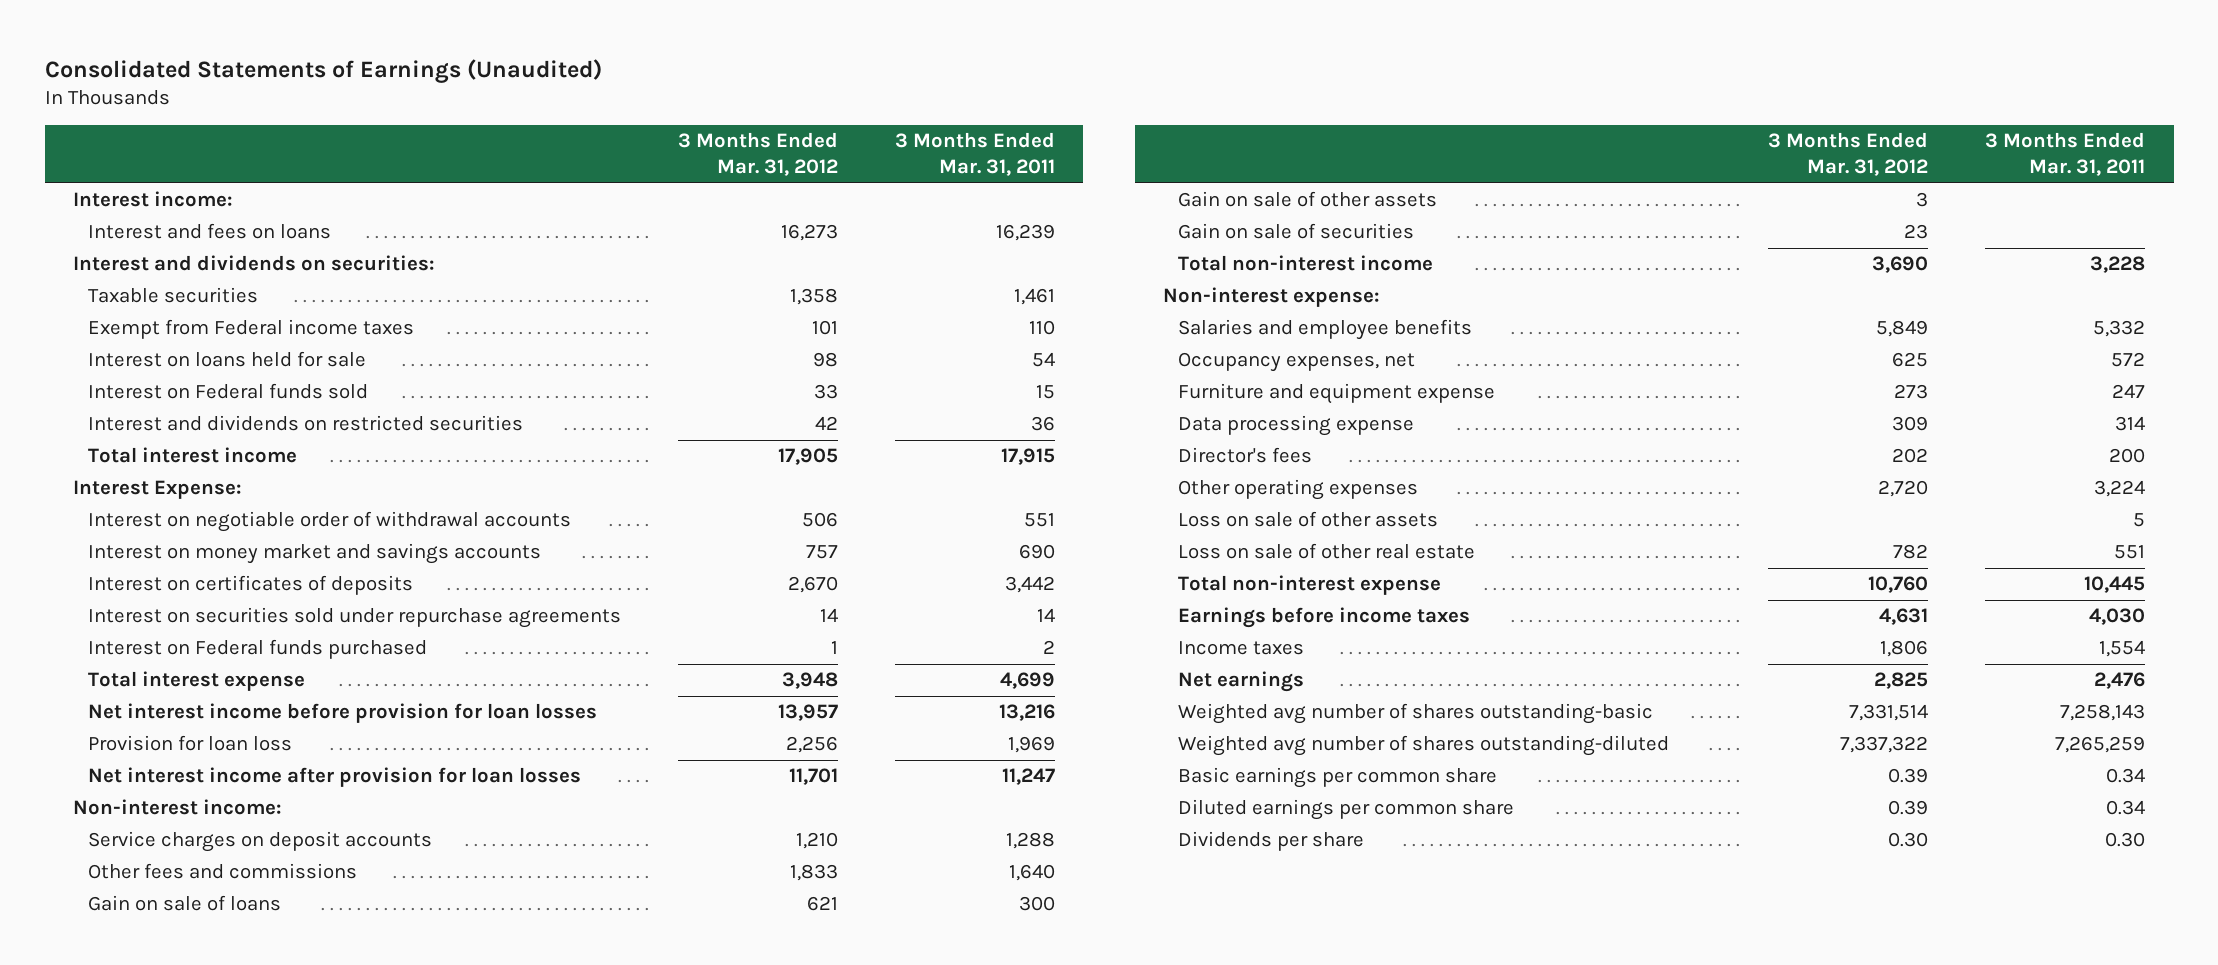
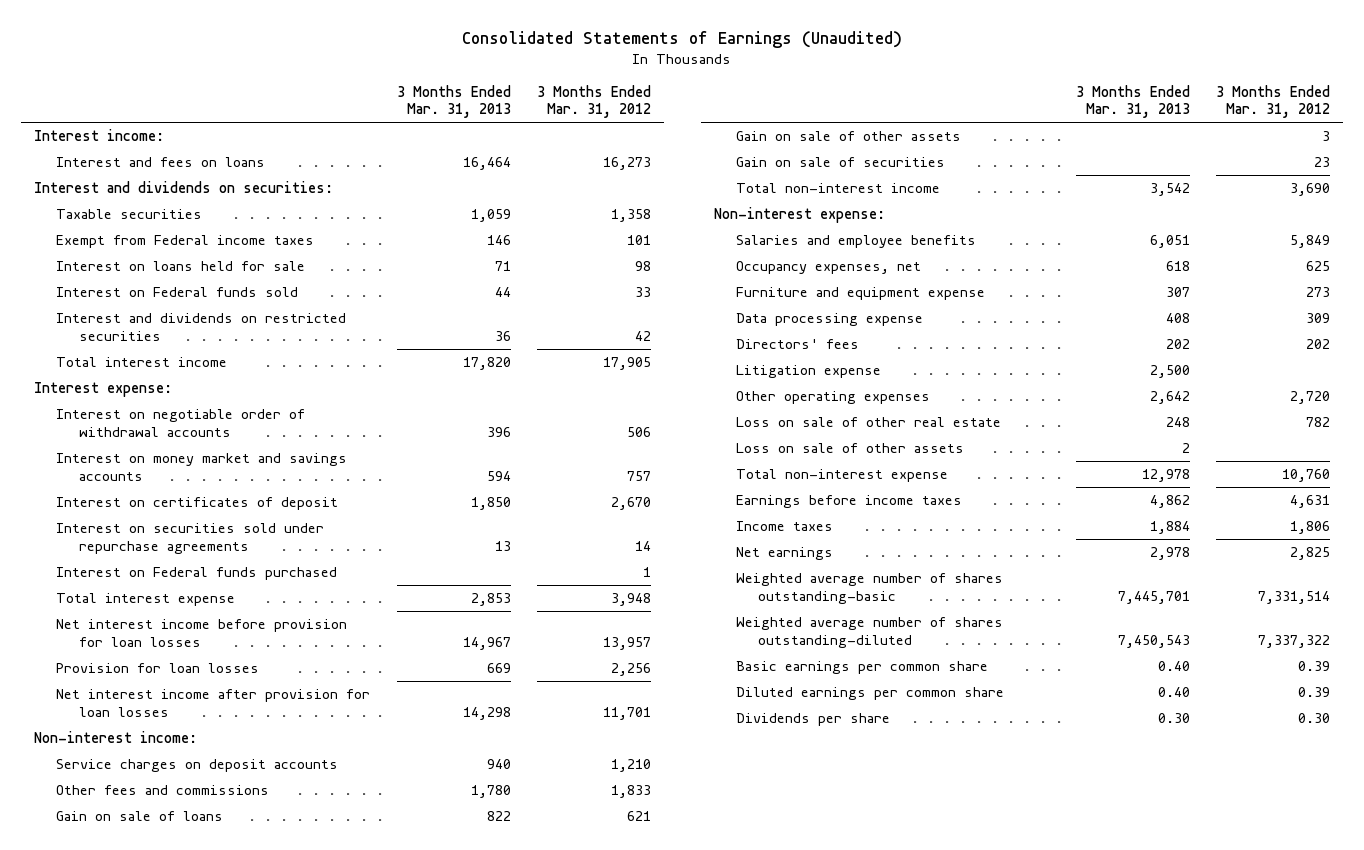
- | 3 Months Ended Mar. 31, 2012 | 3 Months Ended Mar. 31, 2011
+ | 3 Months Ended Mar. 31, 2013 | 3 Months Ended Mar. 31, 2012
- Interest Expense:
+ Interest expense:
- Interest on certificates of deposits | 2,670 | 3,442
+ Interest on certificates of deposit | 1,850 | 2,670
- Provision for loan loss | 2,256 | 1,969
+ Provision for loan losses | 669 | 2,256
- Director's fees | 202 | 200
+ Directors' fees | 202 | 202
+ Litigation expense | 2,500 |
moved down: Loss on sale of other assets | 2 |
- Weighted avg number of shares outstanding-basic | 7,331,514 | 7,258,143
- Weighted avg number of shares outstanding-diluted | 7,337,322 | 7,265,259
+ Weighted average number of shares outstanding-basic | 7,445,701 | 7,331,514
+ Weighted average number of shares outstanding-diluted | 7,450,543 | 7,337,322

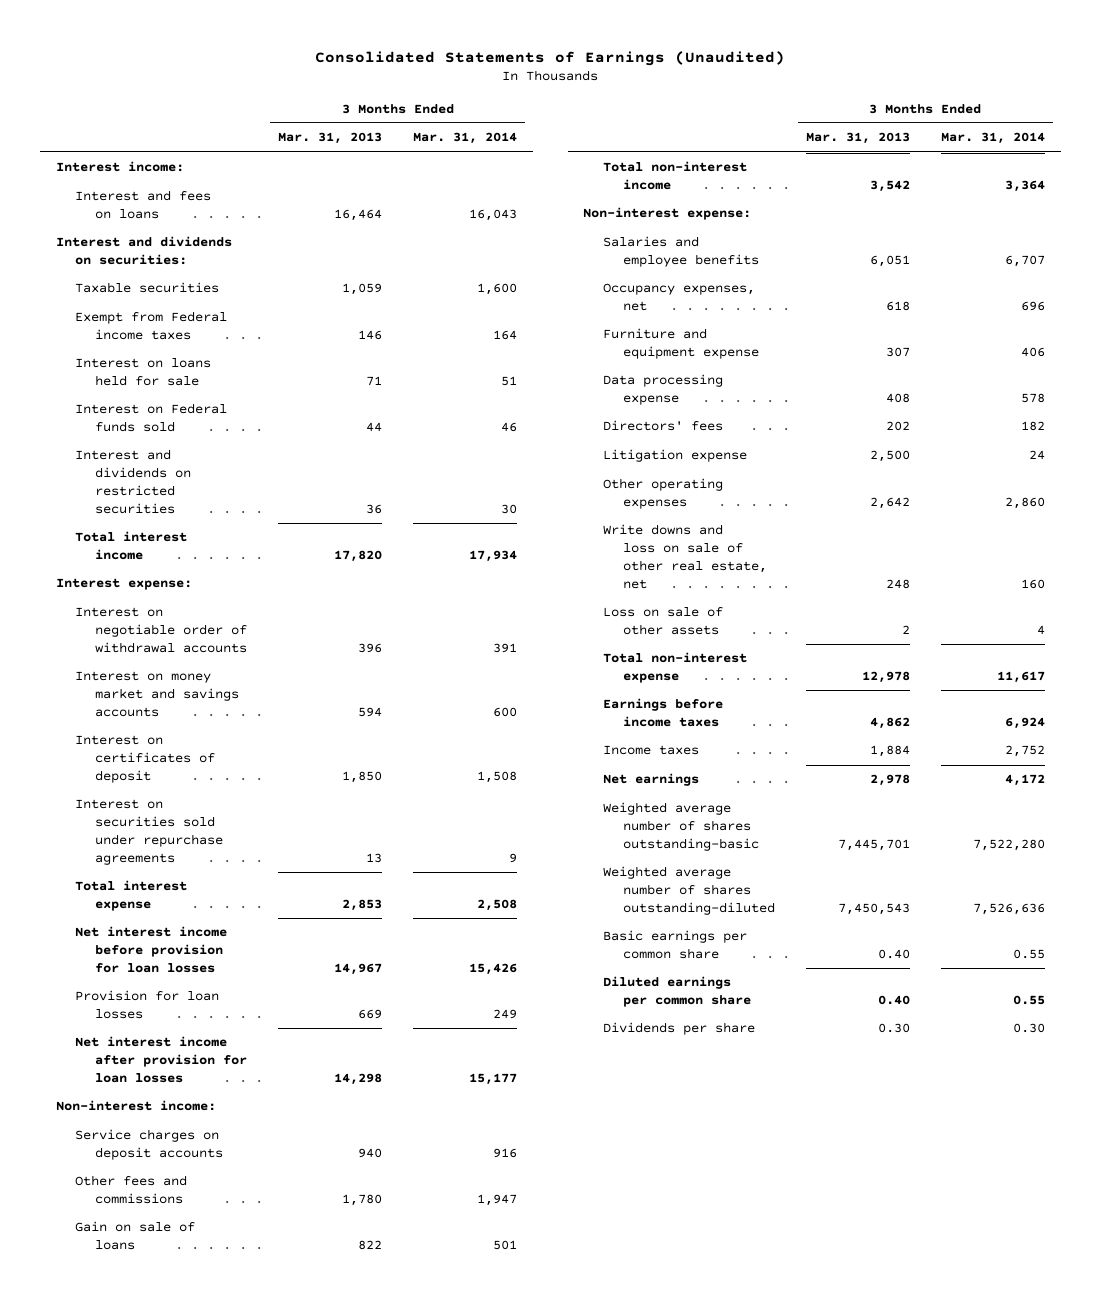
- | 3 Months Ended Mar. 31, 2013 | 3 Months Ended Mar. 31, 2012
+ | 3 Months Ended Mar. 31, 2013 | 3 Months Ended Mar. 31, 2014
- Interest on Federal funds purchased | | 1
- Gain on sale of other assets | | 3
- Gain on sale of securities | | 23
- Loss on sale of other real estate | 248 | 782
+ Write downs and loss on sale of other real estate, net | 248 | 160

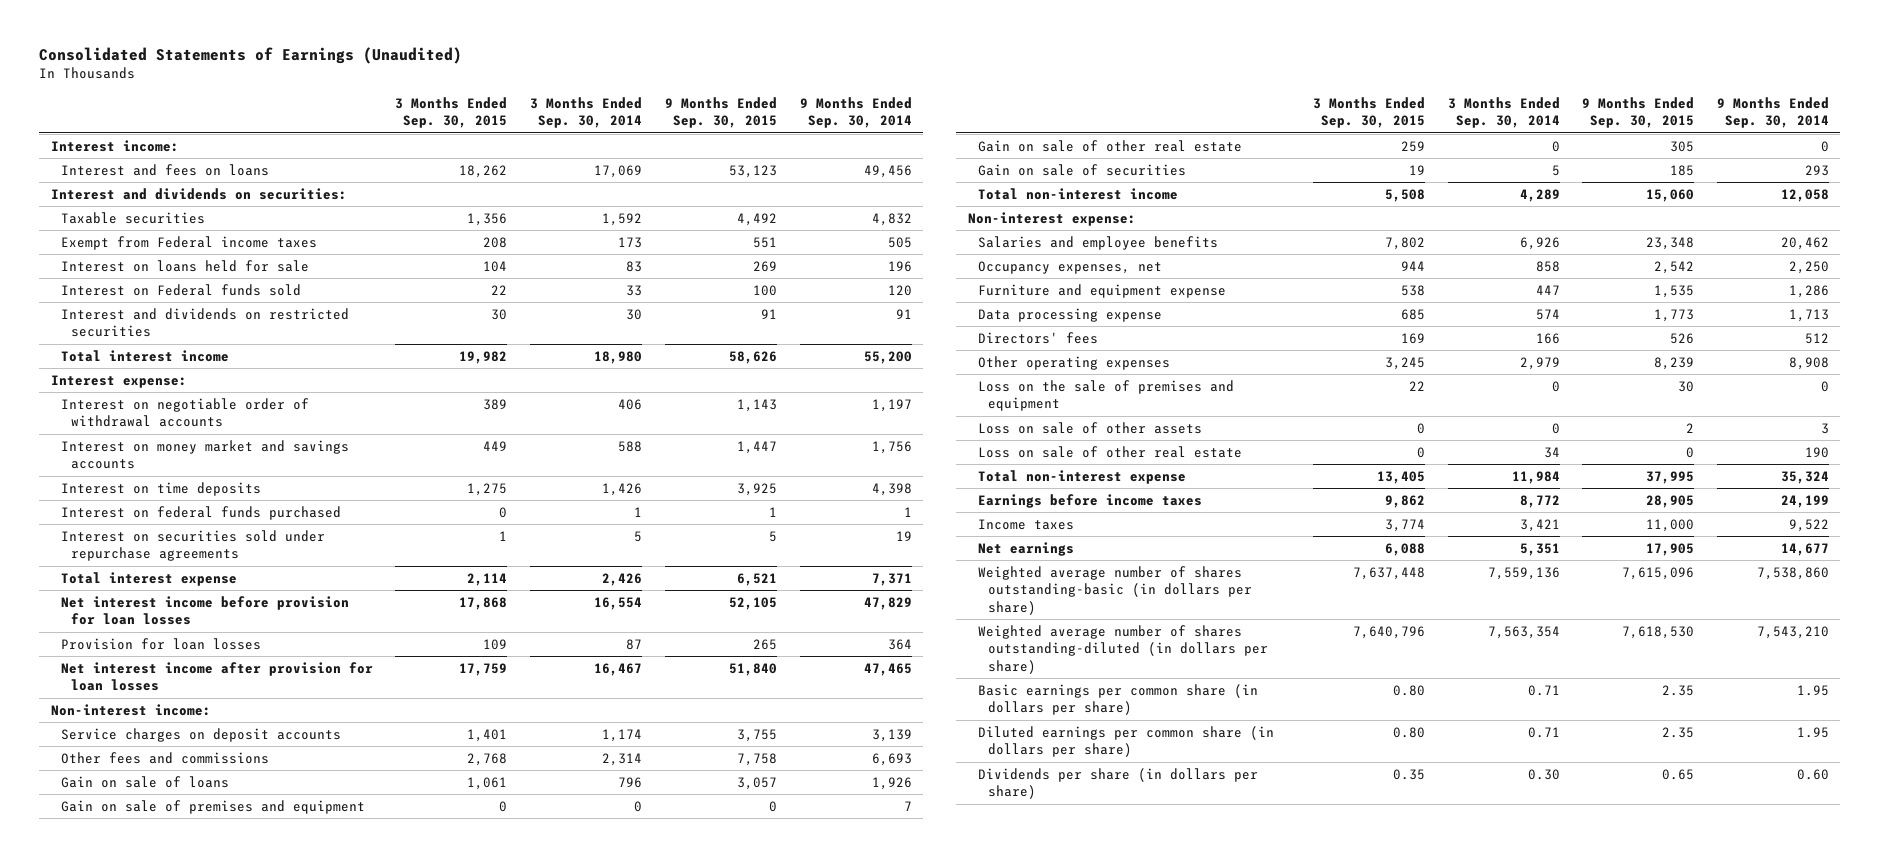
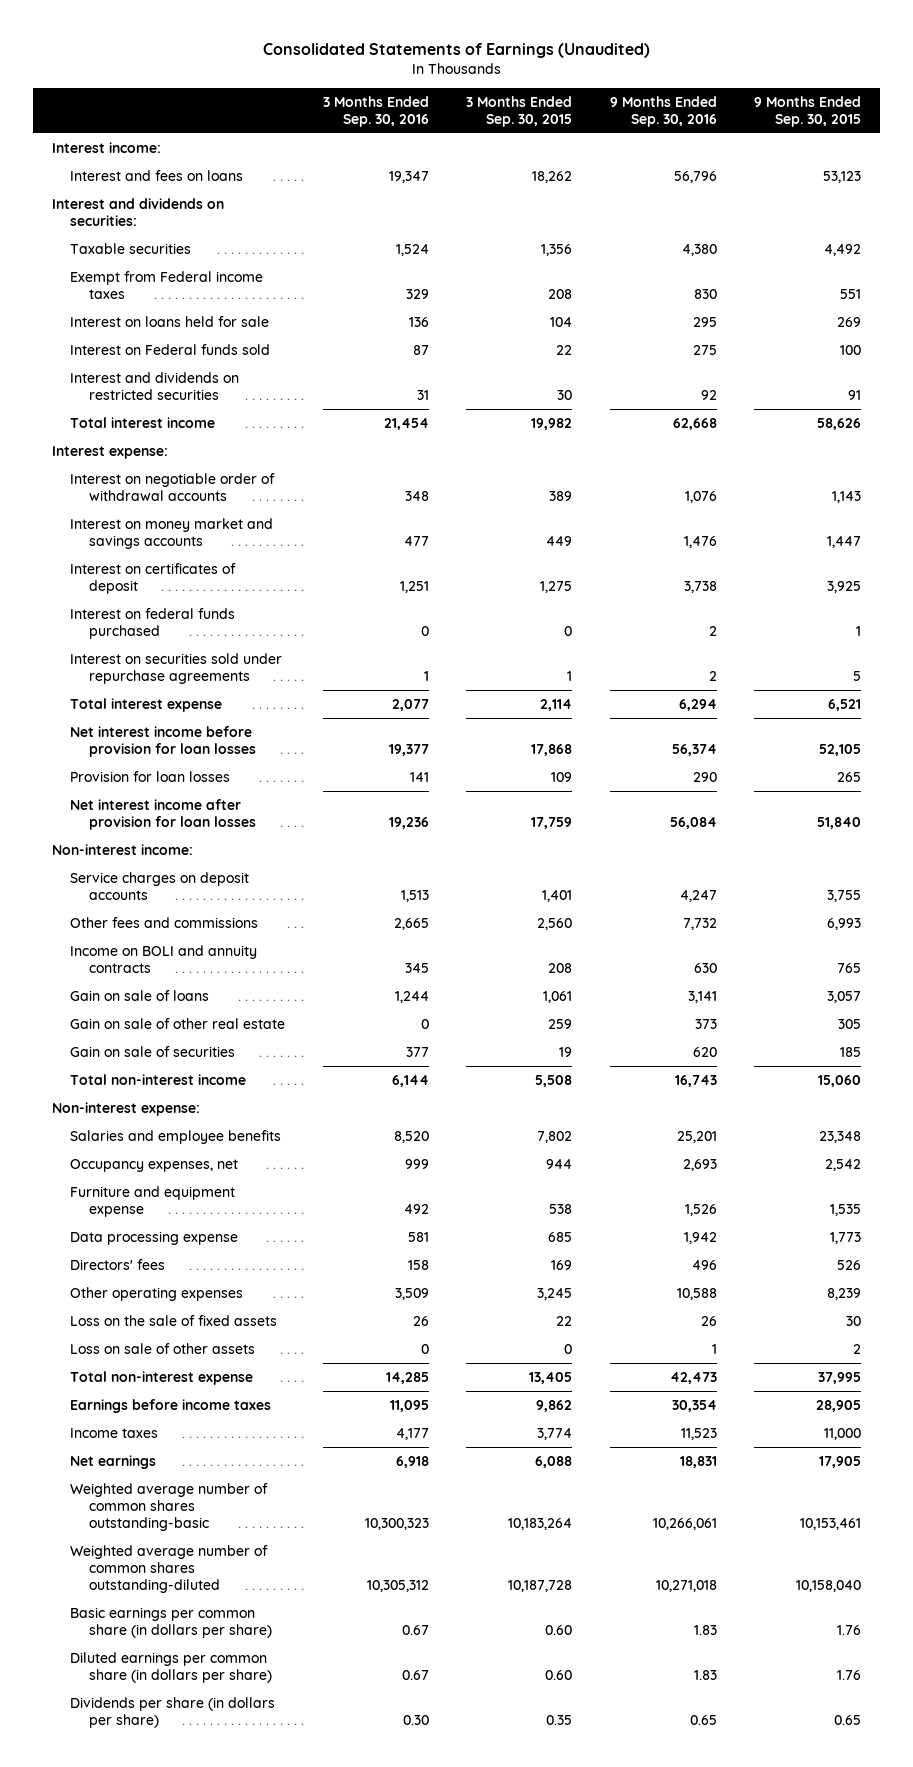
- | 3 Months Ended Sep. 30, 2015 | 3 Months Ended Sep. 30, 2014 | 9 Months Ended Sep. 30, 2015 | 9 Months Ended Sep. 30, 2014
+ | 3 Months Ended Sep. 30, 2016 | 3 Months Ended Sep. 30, 2015 | 9 Months Ended Sep. 30, 2016 | 9 Months Ended Sep. 30, 2015
- Interest on time deposits | 1,275 | 1,426 | 3,925 | 4,398
+ Interest on certificates of deposit | 1,251 | 1,275 | 3,738 | 3,925
- Other fees and commissions | 2,768 | 2,314 | 7,758 | 6,693
+ Other fees and commissions | 2,665 | 2,560 | 7,732 | 6,993
+ Income on BOLI and annuity contracts | 345 | 208 | 630 | 765
- Gain on sale of premises and equipment | 0 | 0 | 0 | 7
- Loss on the sale of premises and equipment | 22 | 0 | 30 | 0
+ Loss on the sale of fixed assets | 26 | 22 | 26 | 30
- Loss on sale of other real estate | 0 | 34 | 0 | 190
- Weighted average number of shares outstanding-basic (in dollars per share) | 7,637,448 | 7,559,136 | 7,615,096 | 7,538,860
- Weighted average number of shares outstanding-diluted (in dollars per share) | 7,640,796 | 7,563,354 | 7,618,530 | 7,543,210
- Basic earnings per common share (in dollars per share) | 0.80 | 0.71 | 2.35 | 1.95
- Diluted earnings per common share (in dollars per share) | 0.80 | 0.71 | 2.35 | 1.95
+ Weighted average number of common shares outstanding-basic | 10,300,323 | 10,183,264 | 10,266,061 | 10,153,461
+ Weighted average number of common shares outstanding-diluted | 10,305,312 | 10,187,728 | 10,271,018 | 10,158,040
+ Basic earnings per common share (in dollars per share) | 0.67 | 0.60 | 1.83 | 1.76
+ Diluted earnings per common share (in dollars per share) | 0.67 | 0.60 | 1.83 | 1.76

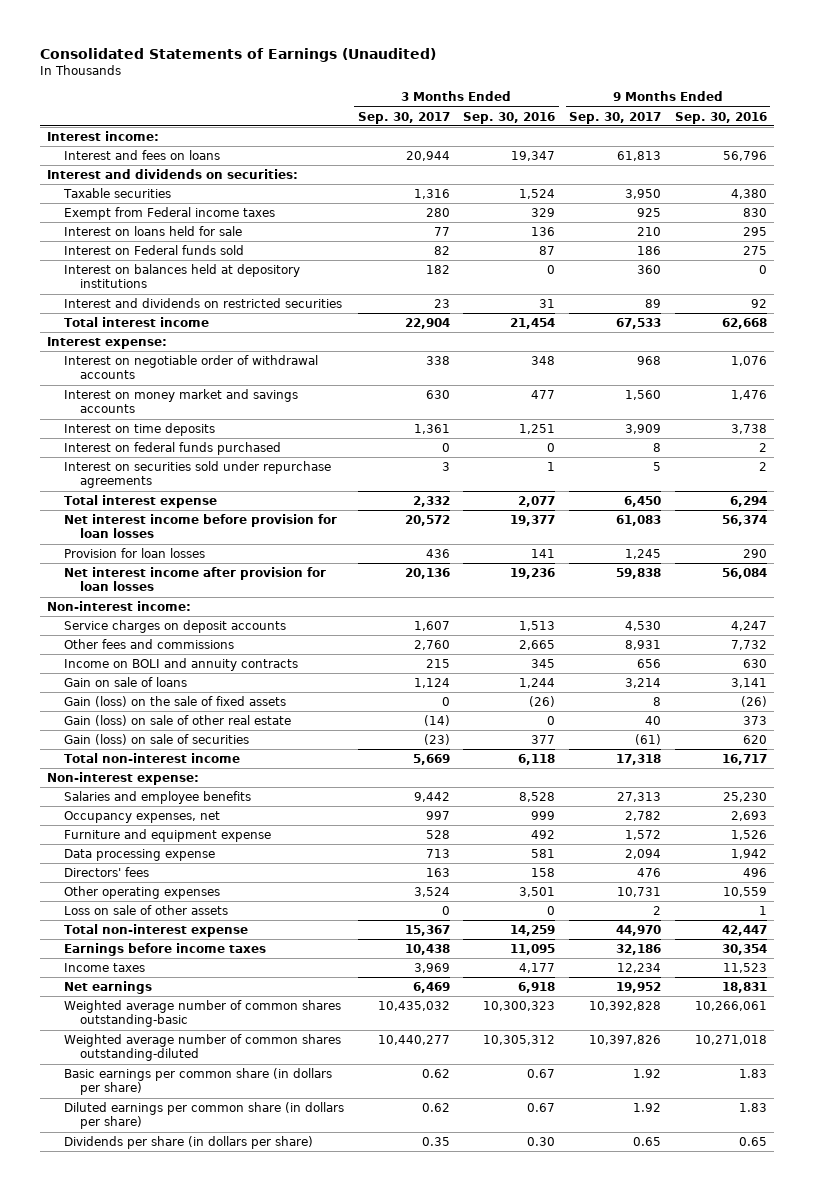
- | 3 Months Ended Sep. 30, 2016 | 3 Months Ended Sep. 30, 2015 | 9 Months Ended Sep. 30, 2016 | 9 Months Ended Sep. 30, 2015
+ | 3 Months Ended Sep. 30, 2017 | 3 Months Ended Sep. 30, 2016 | 9 Months Ended Sep. 30, 2017 | 9 Months Ended Sep. 30, 2016
+ Interest on balances held at depository institutions | 182 | 0 | 360 | 0
- Interest on certificates of deposit | 1,251 | 1,275 | 3,738 | 3,925
+ Interest on time deposits | 1,361 | 1,251 | 3,909 | 3,738
- Gain on sale of other real estate | 0 | 259 | 373 | 305
- Gain on sale of securities | 377 | 19 | 620 | 185
- Total non-interest income | 6,144 | 5,508 | 16,743 | 15,060
+ Gain (loss) on the sale of fixed assets | 0 | (26) | 8 | (26)
+ Gain (loss) on sale of other real estate | (14) | 0 | 40 | 373
+ Gain (loss) on sale of securities | (23) | 377 | (61) | 620
+ Total non-interest income | 5,669 | 6,118 | 17,318 | 16,717
- Salaries and employee benefits | 8,520 | 7,802 | 25,201 | 23,348
+ Salaries and employee benefits | 9,442 | 8,528 | 27,313 | 25,230
- Other operating expenses | 3,509 | 3,245 | 10,588 | 8,239
- Loss on the sale of fixed assets | 26 | 22 | 26 | 30
+ Other operating expenses | 3,524 | 3,501 | 10,731 | 10,559
- Total non-interest expense | 14,285 | 13,405 | 42,473 | 37,995
+ Total non-interest expense | 15,367 | 14,259 | 44,970 | 42,447

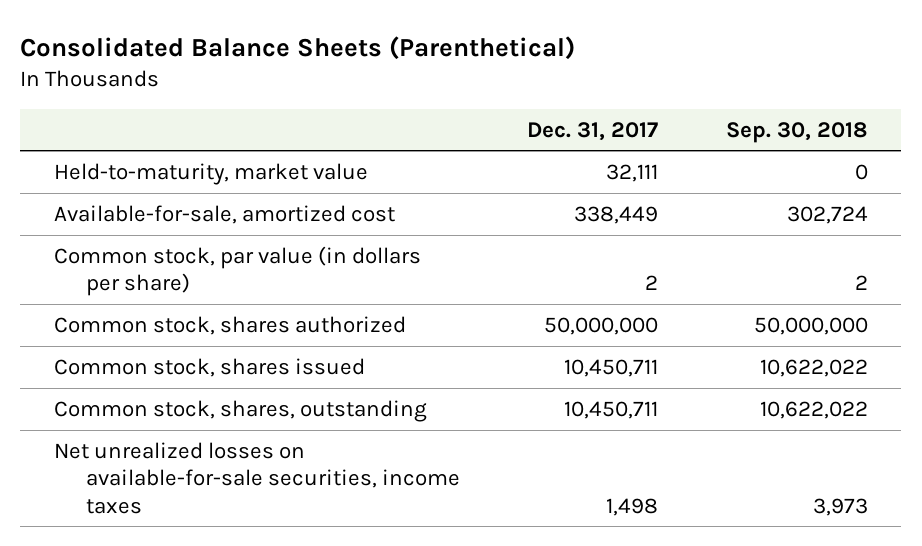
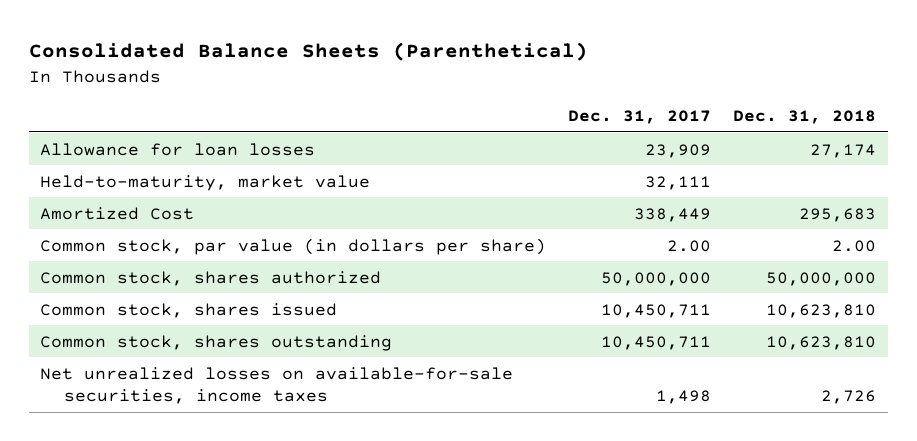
- | Dec. 31, 2017 | Sep. 30, 2018
+ | Dec. 31, 2017 | Dec. 31, 2018
+ Allowance for loan losses | 23,909 | 27,174
- Available-for-sale, amortized cost | 338,449 | 302,724
- Common stock, par value (in dollars per share) | 2 | 2
+ Amortized Cost | 338,449 | 295,683
+ Common stock, par value (in dollars per share) | 2.00 | 2.00
- Common stock, shares, outstanding | 10,450,711 | 10,622,022
+ Common stock, shares outstanding | 10,450,711 | 10,623,810

